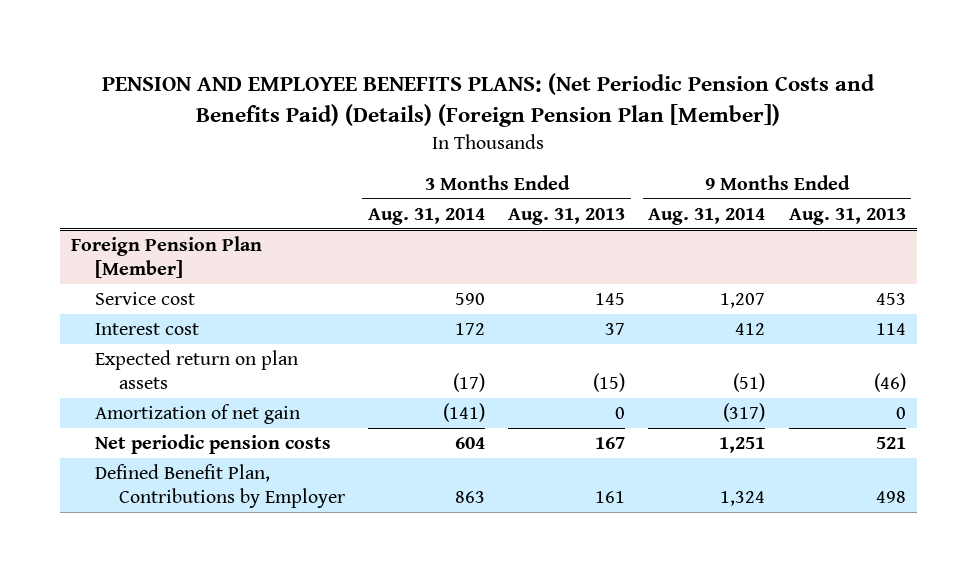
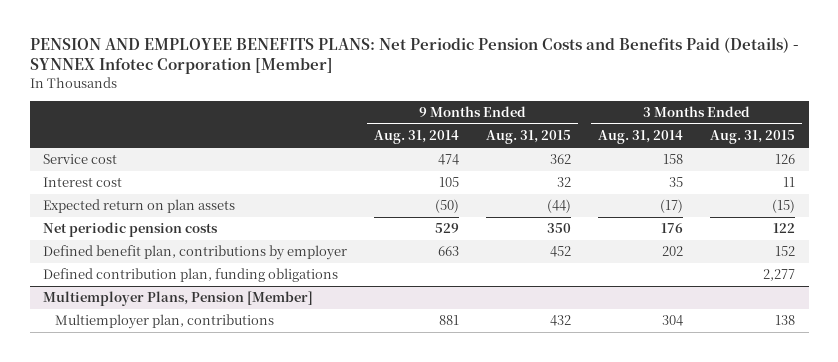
- PENSION AND EMPLOYEE BENEFITS PLANS: (Net Periodic Pension Costs and Benefits Paid) (Details) (Foreign Pension Plan [Member])
+ PENSION AND EMPLOYEE BENEFITS PLANS: Net Periodic Pension Costs and Benefits Paid (Details) - SYNNEX Infotec Corporation [Member]
- | 3 Months Ended Aug. 31, 2014 | 3 Months Ended Aug. 31, 2013 | 9 Months Ended Aug. 31, 2014 | 9 Months Ended Aug. 31, 2013
+ | 9 Months Ended Aug. 31, 2014 | 9 Months Ended Aug. 31, 2015 | 3 Months Ended Aug. 31, 2014 | 3 Months Ended Aug. 31, 2015
- Foreign Pension Plan [Member]
- Service cost | 590 | 145 | 1,207 | 453
- Interest cost | 172 | 37 | 412 | 114
- Expected return on plan assets | (17) | (15) | (51) | (46)
- Amortization of net gain | (141) | 0 | (317) | 0
- Net periodic pension costs | 604 | 167 | 1,251 | 521
- Defined Benefit Plan, Contributions by Employer | 863 | 161 | 1,324 | 498
+ Service cost | 474 | 362 | 158 | 126
+ Interest cost | 105 | 32 | 35 | 11
+ Expected return on plan assets | (50) | (44) | (17) | (15)
+ Net periodic pension costs | 529 | 350 | 176 | 122
+ Defined benefit plan, contributions by employer | 663 | 452 | 202 | 152
+ Defined contribution plan, funding obligations | | | | 2,277
+ Multiemployer Plans, Pension [Member]
+ Multiemployer plan, contributions | 881 | 432 | 304 | 138

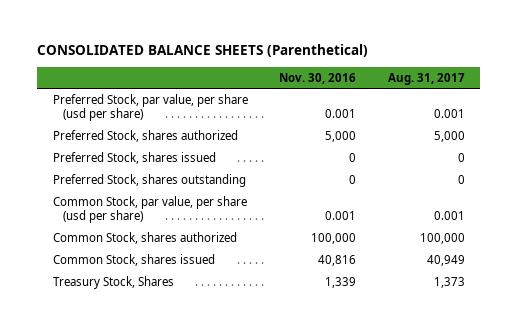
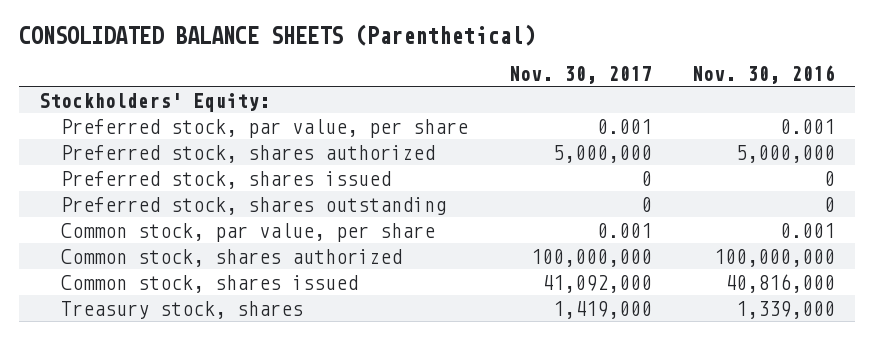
- | Nov. 30, 2016 | Aug. 31, 2017
+ | Nov. 30, 2017 | Nov. 30, 2016
- Preferred Stock, par value, per share (usd per share) | 0.001 | 0.001
- Preferred Stock, shares authorized | 5,000 | 5,000
- Preferred Stock, shares issued | 0 | 0
- Preferred Stock, shares outstanding | 0 | 0
- Common Stock, par value, per share (usd per share) | 0.001 | 0.001
- Common Stock, shares authorized | 100,000 | 100,000
- Common Stock, shares issued | 40,816 | 40,949
- Treasury Stock, Shares | 1,339 | 1,373
+ Stockholders' Equity:
+ Preferred stock, par value, per share | 0.001 | 0.001
+ Preferred stock, shares authorized | 5,000,000 | 5,000,000
+ Preferred stock, shares issued | 0 | 0
+ Preferred stock, shares outstanding | 0 | 0
+ Common stock, par value, per share | 0.001 | 0.001
+ Common stock, shares authorized | 100,000,000 | 100,000,000
+ Common stock, shares issued | 41,092,000 | 40,816,000
+ Treasury stock, shares | 1,419,000 | 1,339,000

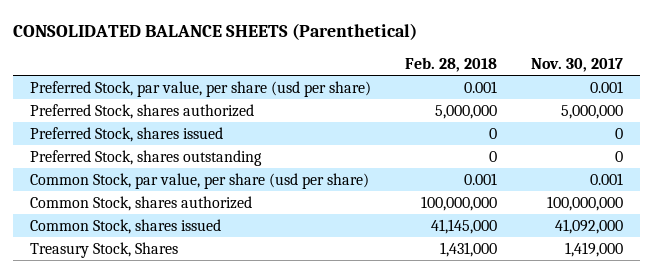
- | Nov. 30, 2017 | Nov. 30, 2016
+ | Feb. 28, 2018 | Nov. 30, 2017
- Stockholders' Equity:
- Preferred stock, par value, per share | 0.001 | 0.001
- Preferred stock, shares authorized | 5,000,000 | 5,000,000
- Preferred stock, shares issued | 0 | 0
- Preferred stock, shares outstanding | 0 | 0
- Common stock, par value, per share | 0.001 | 0.001
- Common stock, shares authorized | 100,000,000 | 100,000,000
- Common stock, shares issued | 41,092,000 | 40,816,000
- Treasury stock, shares | 1,419,000 | 1,339,000
+ Preferred Stock, par value, per share (usd per share) | 0.001 | 0.001
+ Preferred Stock, shares authorized | 5,000,000 | 5,000,000
+ Preferred Stock, shares issued | 0 | 0
+ Preferred Stock, shares outstanding | 0 | 0
+ Common Stock, par value, per share (usd per share) | 0.001 | 0.001
+ Common Stock, shares authorized | 100,000,000 | 100,000,000
+ Common Stock, shares issued | 41,145,000 | 41,092,000
+ Treasury Stock, Shares | 1,431,000 | 1,419,000

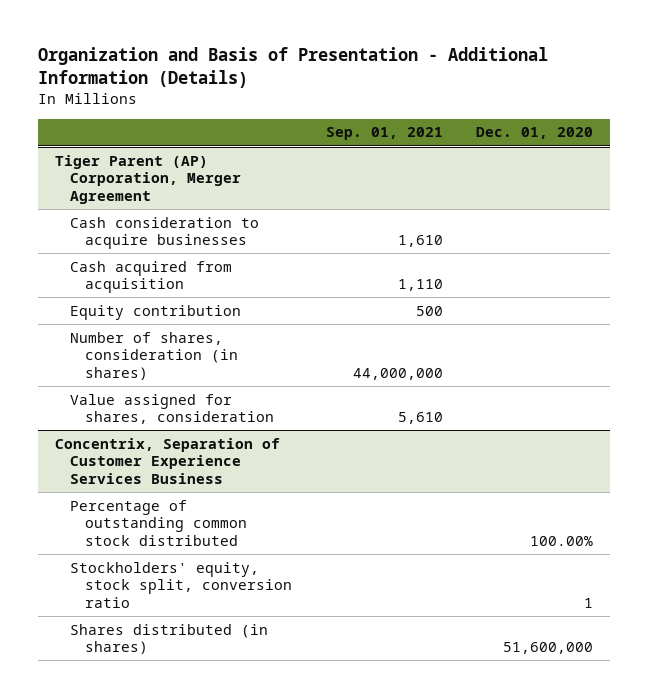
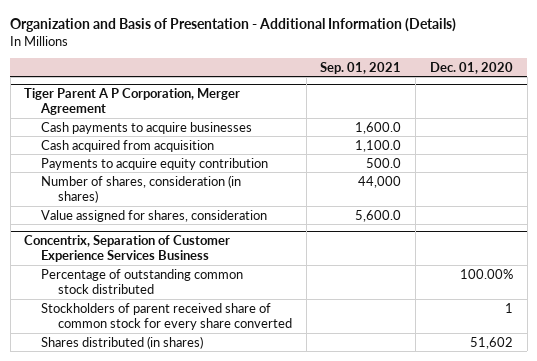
- Tiger Parent (AP) Corporation, Merger Agreement
- Cash consideration to acquire businesses | 1,610 |
- Cash acquired from acquisition | 1,110 |
- Equity contribution | 500 |
- Number of shares, consideration (in shares) | 44,000,000 |
- Value assigned for shares, consideration | 5,610 |
+ Tiger Parent A P Corporation, Merger Agreement
+ Cash payments to acquire businesses | 1,600.0 |
+ Cash acquired from acquisition | 1,100.0 |
+ Payments to acquire equity contribution | 500.0 |
+ Number of shares, consideration (in shares) | 44,000 |
+ Value assigned for shares, consideration | 5,600.0 |
@ Concentrix, Separation of Customer Experience Services Business
- Stockholders' equity, stock split, conversion ratio | | 1
- Shares distributed (in shares) | | 51,600,000
+ Stockholders of parent received share of common stock for every share converted | | 1
+ Shares distributed (in shares) | | 51,602

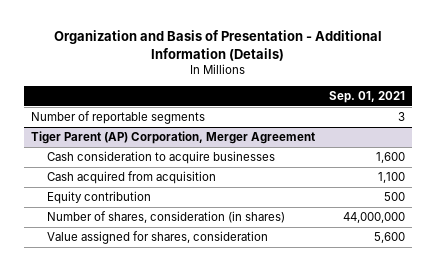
- | Sep. 01, 2021 | Dec. 01, 2020
+ | Sep. 01, 2021
- Tiger Parent A P Corporation, Merger Agreement
- Cash payments to acquire businesses | 1,600.0 |
- Cash acquired from acquisition | 1,100.0 |
- Payments to acquire equity contribution | 500.0 |
- Number of shares, consideration (in shares) | 44,000 |
- Value assigned for shares, consideration | 5,600.0 |
- Concentrix, Separation of Customer Experience Services Business
- Percentage of outstanding common stock distributed | | 100.00%
- Stockholders of parent received share of common stock for every share converted | | 1
- Shares distributed (in shares) | | 51,602
+ Number of reportable segments | 3
+ Tiger Parent (AP) Corporation, Merger Agreement
+ Cash consideration to acquire businesses | 1,600
+ Cash acquired from acquisition | 1,100
+ Equity contribution | 500
+ Number of shares, consideration (in shares) | 44,000,000
+ Value assigned for shares, consideration | 5,600

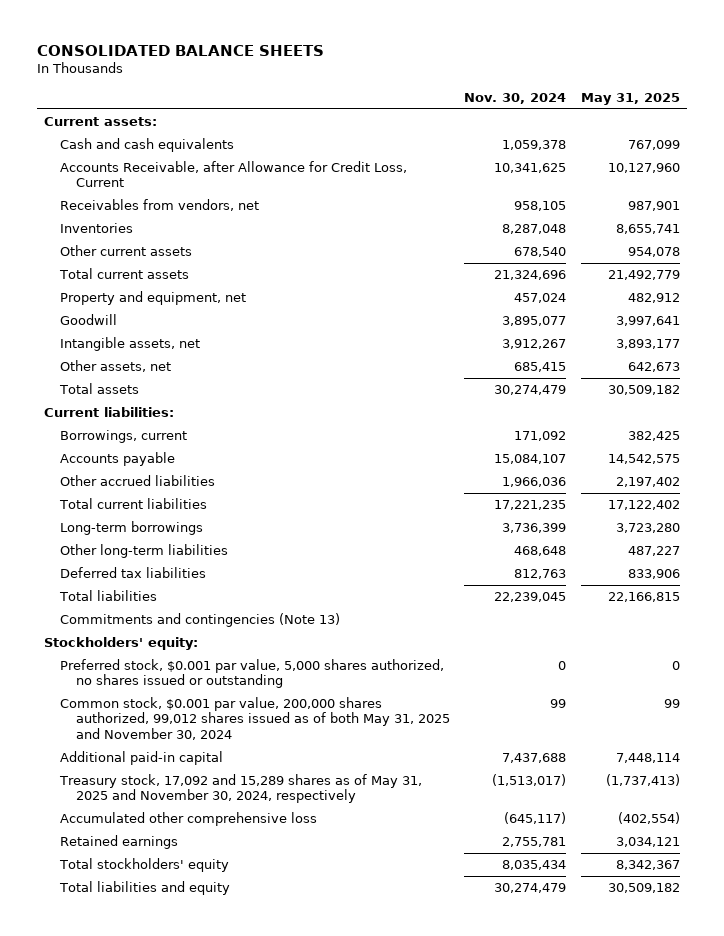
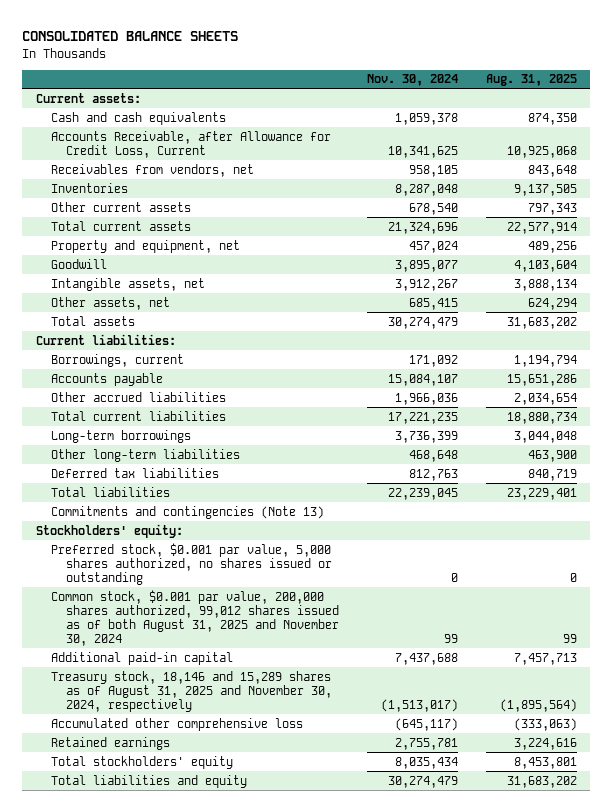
- | Nov. 30, 2024 | May 31, 2025
+ | Nov. 30, 2024 | Aug. 31, 2025
- Common stock, $0.001 par value, 200,000 shares authorized, 99,012 shares issued as of both May 31, 2025 and November 30, 2024 | 99 | 99
+ Common stock, $0.001 par value, 200,000 shares authorized, 99,012 shares issued as of both August 31, 2025 and November 30, 2024 | 99 | 99
- Treasury stock, 17,092 and 15,289 shares as of May 31, 2025 and November 30, 2024, respectively | (1,513,017) | (1,737,413)
+ Treasury stock, 18,146 and 15,289 shares as of August 31, 2025 and November 30, 2024, respectively | (1,513,017) | (1,895,564)

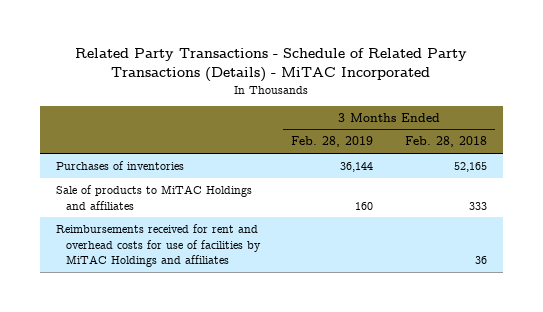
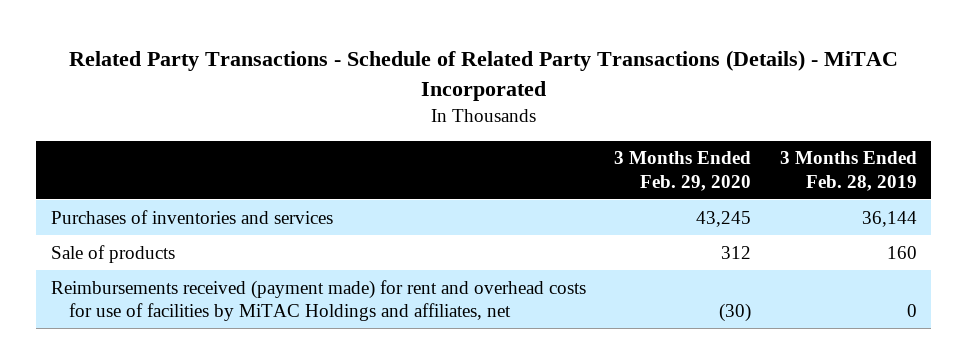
- | 3 Months Ended Feb. 28, 2019 | 3 Months Ended Feb. 28, 2018
+ | 3 Months Ended Feb. 29, 2020 | 3 Months Ended Feb. 28, 2019
- Purchases of inventories | 36,144 | 52,165
- Sale of products to MiTAC Holdings and affiliates | 160 | 333
- Reimbursements received for rent and overhead costs for use of facilities by MiTAC Holdings and affiliates | | 36
+ Purchases of inventories and services | 43,245 | 36,144
+ Sale of products | 312 | 160
+ Reimbursements received (payment made) for rent and overhead costs for use of facilities by MiTAC Holdings and affiliates, net | (30) | 0

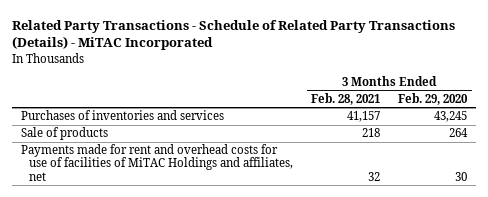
- | 3 Months Ended Feb. 29, 2020 | 3 Months Ended Feb. 28, 2019
+ | 3 Months Ended Feb. 28, 2021 | 3 Months Ended Feb. 29, 2020
- Sale of products | 312 | 160
- Reimbursements received (payment made) for rent and overhead costs for use of facilities by MiTAC Holdings and affiliates, net | (30) | 0
+ Sale of products | 218 | 264
+ Payments made for rent and overhead costs for use of facilities of MiTAC Holdings and affiliates, net | 32 | 30

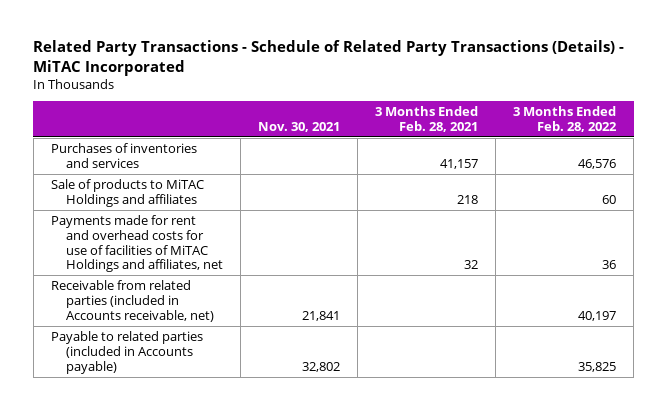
- | 3 Months Ended Feb. 28, 2021 | 3 Months Ended Feb. 29, 2020
+ | Nov. 30, 2021 | 3 Months Ended Feb. 28, 2021 | 3 Months Ended Feb. 28, 2022
- Sale of products | 218 | 264
+ Sale of products to MiTAC Holdings and affiliates | | 218 | 60
+ Receivable from related parties (included in Accounts receivable, net) | 21,841 | | 40,197
+ Payable to related parties (included in Accounts payable) | 32,802 | | 35,825

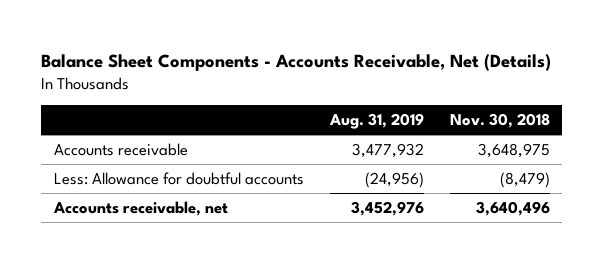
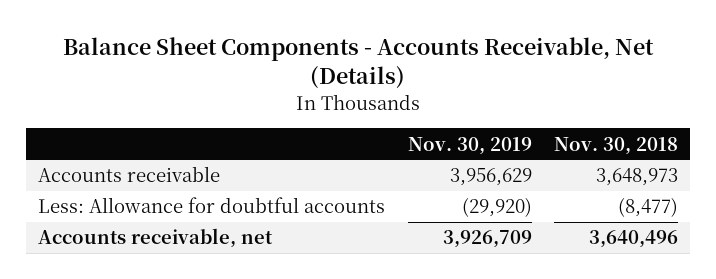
- | Aug. 31, 2019 | Nov. 30, 2018
+ | Nov. 30, 2019 | Nov. 30, 2018
- Accounts receivable | 3,477,932 | 3,648,975
- Less: Allowance for doubtful accounts | (24,956) | (8,479)
+ Accounts receivable | 3,956,629 | 3,648,973
+ Less: Allowance for doubtful accounts | (29,920) | (8,477)

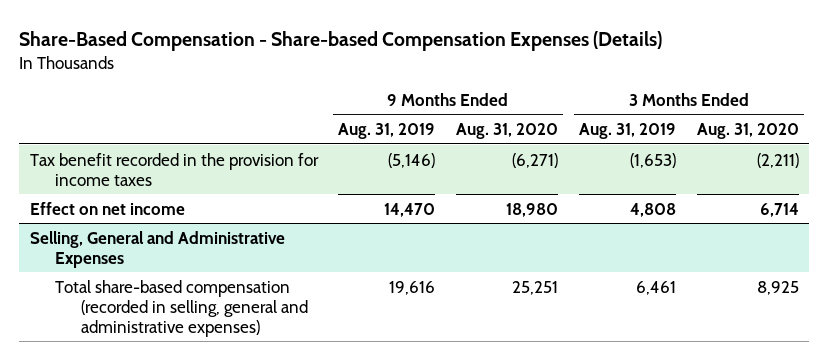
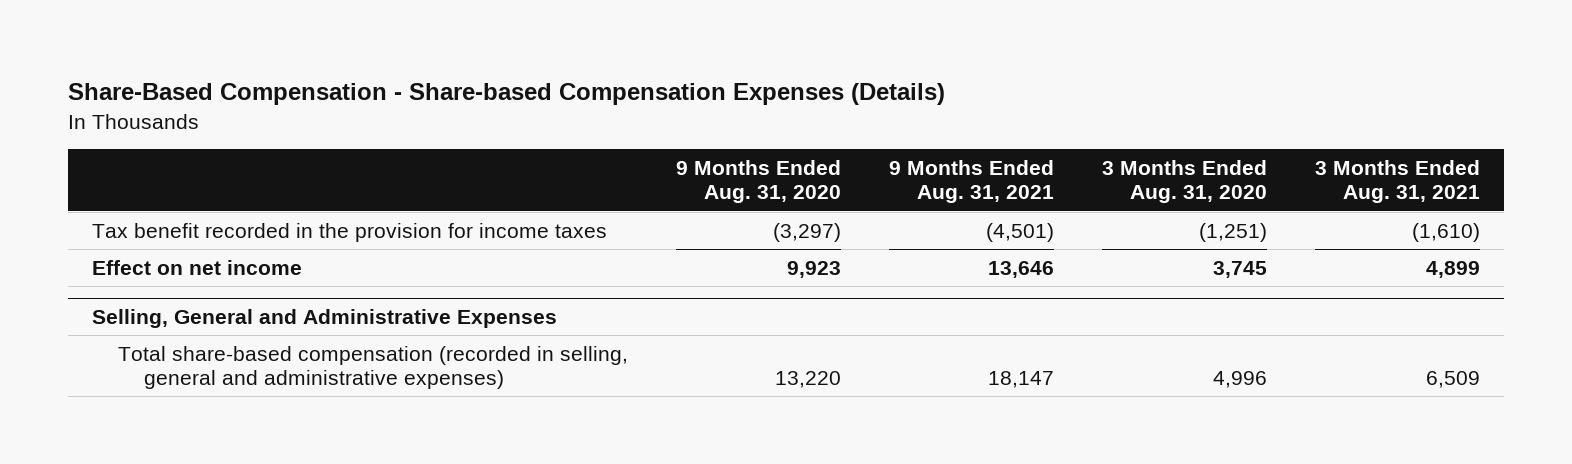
- | 9 Months Ended Aug. 31, 2019 | 9 Months Ended Aug. 31, 2020 | 3 Months Ended Aug. 31, 2019 | 3 Months Ended Aug. 31, 2020
+ | 9 Months Ended Aug. 31, 2020 | 9 Months Ended Aug. 31, 2021 | 3 Months Ended Aug. 31, 2020 | 3 Months Ended Aug. 31, 2021
- Tax benefit recorded in the provision for income taxes | (5,146) | (6,271) | (1,653) | (2,211)
- Effect on net income | 14,470 | 18,980 | 4,808 | 6,714
+ Tax benefit recorded in the provision for income taxes | (3,297) | (4,501) | (1,251) | (1,610)
+ Effect on net income | 9,923 | 13,646 | 3,745 | 4,899
@ Selling, General and Administrative Expenses
- Total share-based compensation (recorded in selling, general and administrative expenses) | 19,616 | 25,251 | 6,461 | 8,925
+ Total share-based compensation (recorded in selling, general and administrative expenses) | 13,220 | 18,147 | 4,996 | 6,509

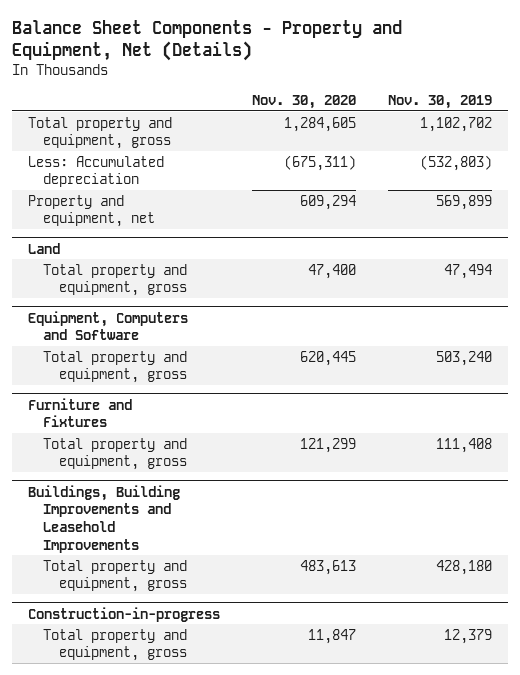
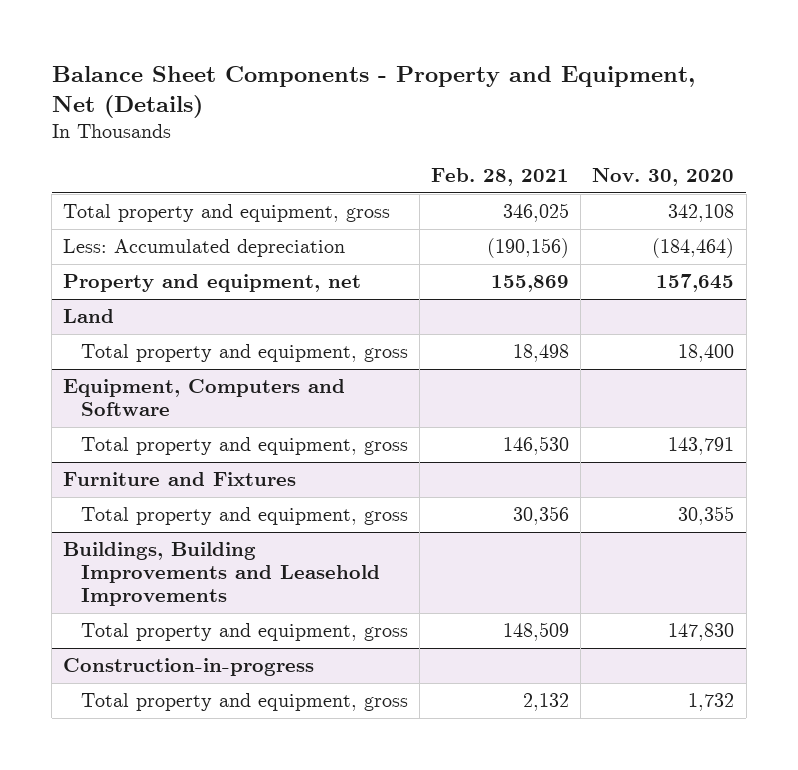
- | Nov. 30, 2020 | Nov. 30, 2019
+ | Feb. 28, 2021 | Nov. 30, 2020
- Total property and equipment, gross | 1,284,605 | 1,102,702
- Less: Accumulated depreciation | (675,311) | (532,803)
- Property and equipment, net | 609,294 | 569,899
+ Total property and equipment, gross | 346,025 | 342,108
+ Less: Accumulated depreciation | (190,156) | (184,464)
+ Property and equipment, net | 155,869 | 157,645
@ Land
- Total property and equipment, gross | 47,400 | 47,494
+ Total property and equipment, gross | 18,498 | 18,400
@ Equipment, Computers and Software
- Total property and equipment, gross | 620,445 | 503,240
+ Total property and equipment, gross | 146,530 | 143,791
@ Furniture and Fixtures
- Total property and equipment, gross | 121,299 | 111,408
+ Total property and equipment, gross | 30,356 | 30,355
@ Buildings, Building Improvements and Leasehold Improvements
- Total property and equipment, gross | 483,613 | 428,180
+ Total property and equipment, gross | 148,509 | 147,830
@ Construction-in-progress
- Total property and equipment, gross | 11,847 | 12,379
+ Total property and equipment, gross | 2,132 | 1,732

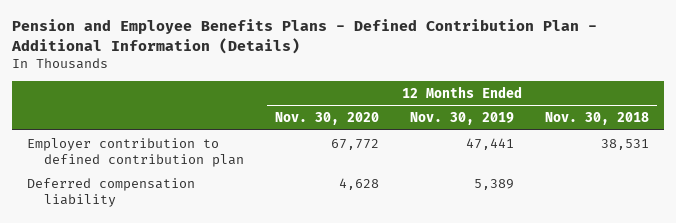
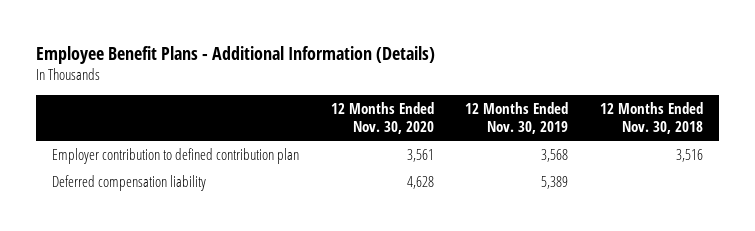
- Pension and Employee Benefits Plans - Defined Contribution Plan - Additional Information (Details)
+ Employee Benefit Plans - Additional Information (Details)
- Employer contribution to defined contribution plan | 67,772 | 47,441 | 38,531
+ Employer contribution to defined contribution plan | 3,561 | 3,568 | 3,516

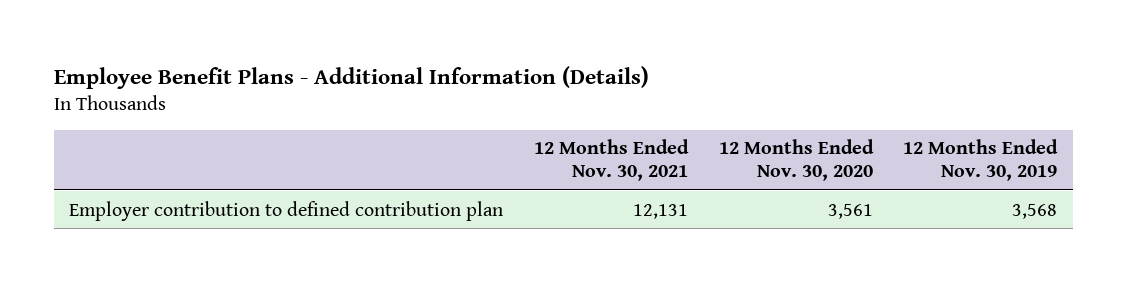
- | 12 Months Ended Nov. 30, 2020 | 12 Months Ended Nov. 30, 2019 | 12 Months Ended Nov. 30, 2018
+ | 12 Months Ended Nov. 30, 2021 | 12 Months Ended Nov. 30, 2020 | 12 Months Ended Nov. 30, 2019
- Deferred compensation liability | 4,628 | 5,389 |

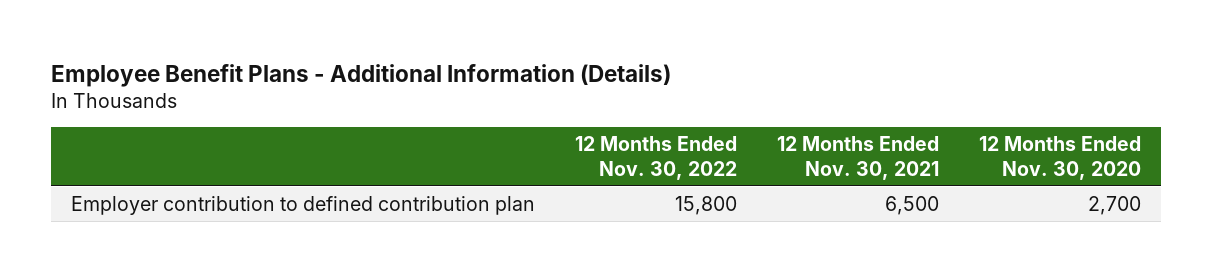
- | 12 Months Ended Nov. 30, 2021 | 12 Months Ended Nov. 30, 2020 | 12 Months Ended Nov. 30, 2019
+ | 12 Months Ended Nov. 30, 2022 | 12 Months Ended Nov. 30, 2021 | 12 Months Ended Nov. 30, 2020
- Employer contribution to defined contribution plan | 12,131 | 3,561 | 3,568
+ Employer contribution to defined contribution plan | 15,800 | 6,500 | 2,700

